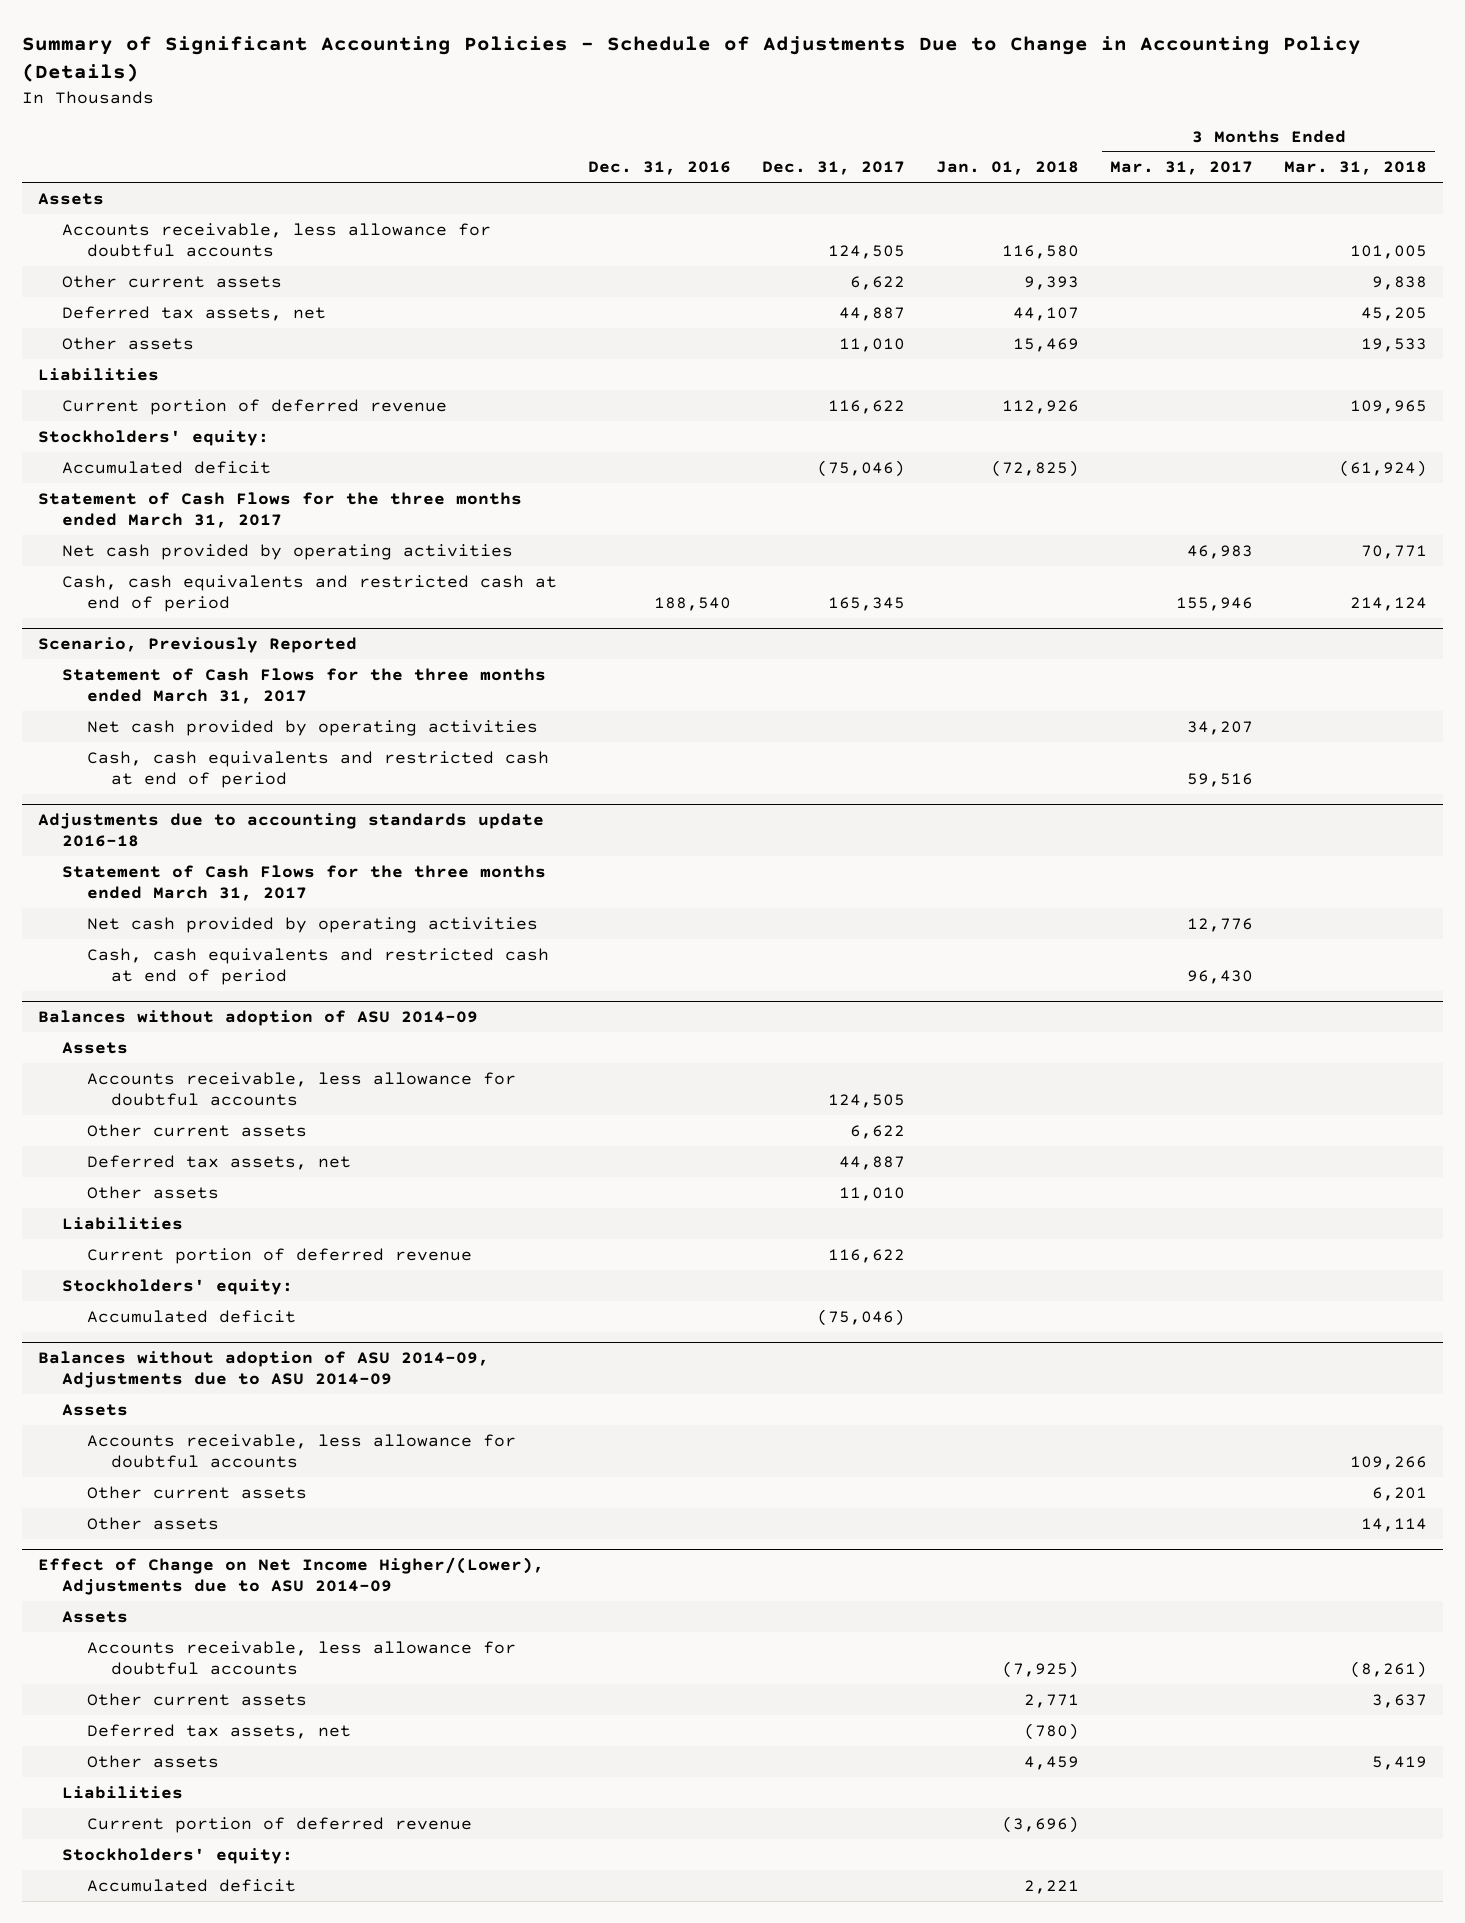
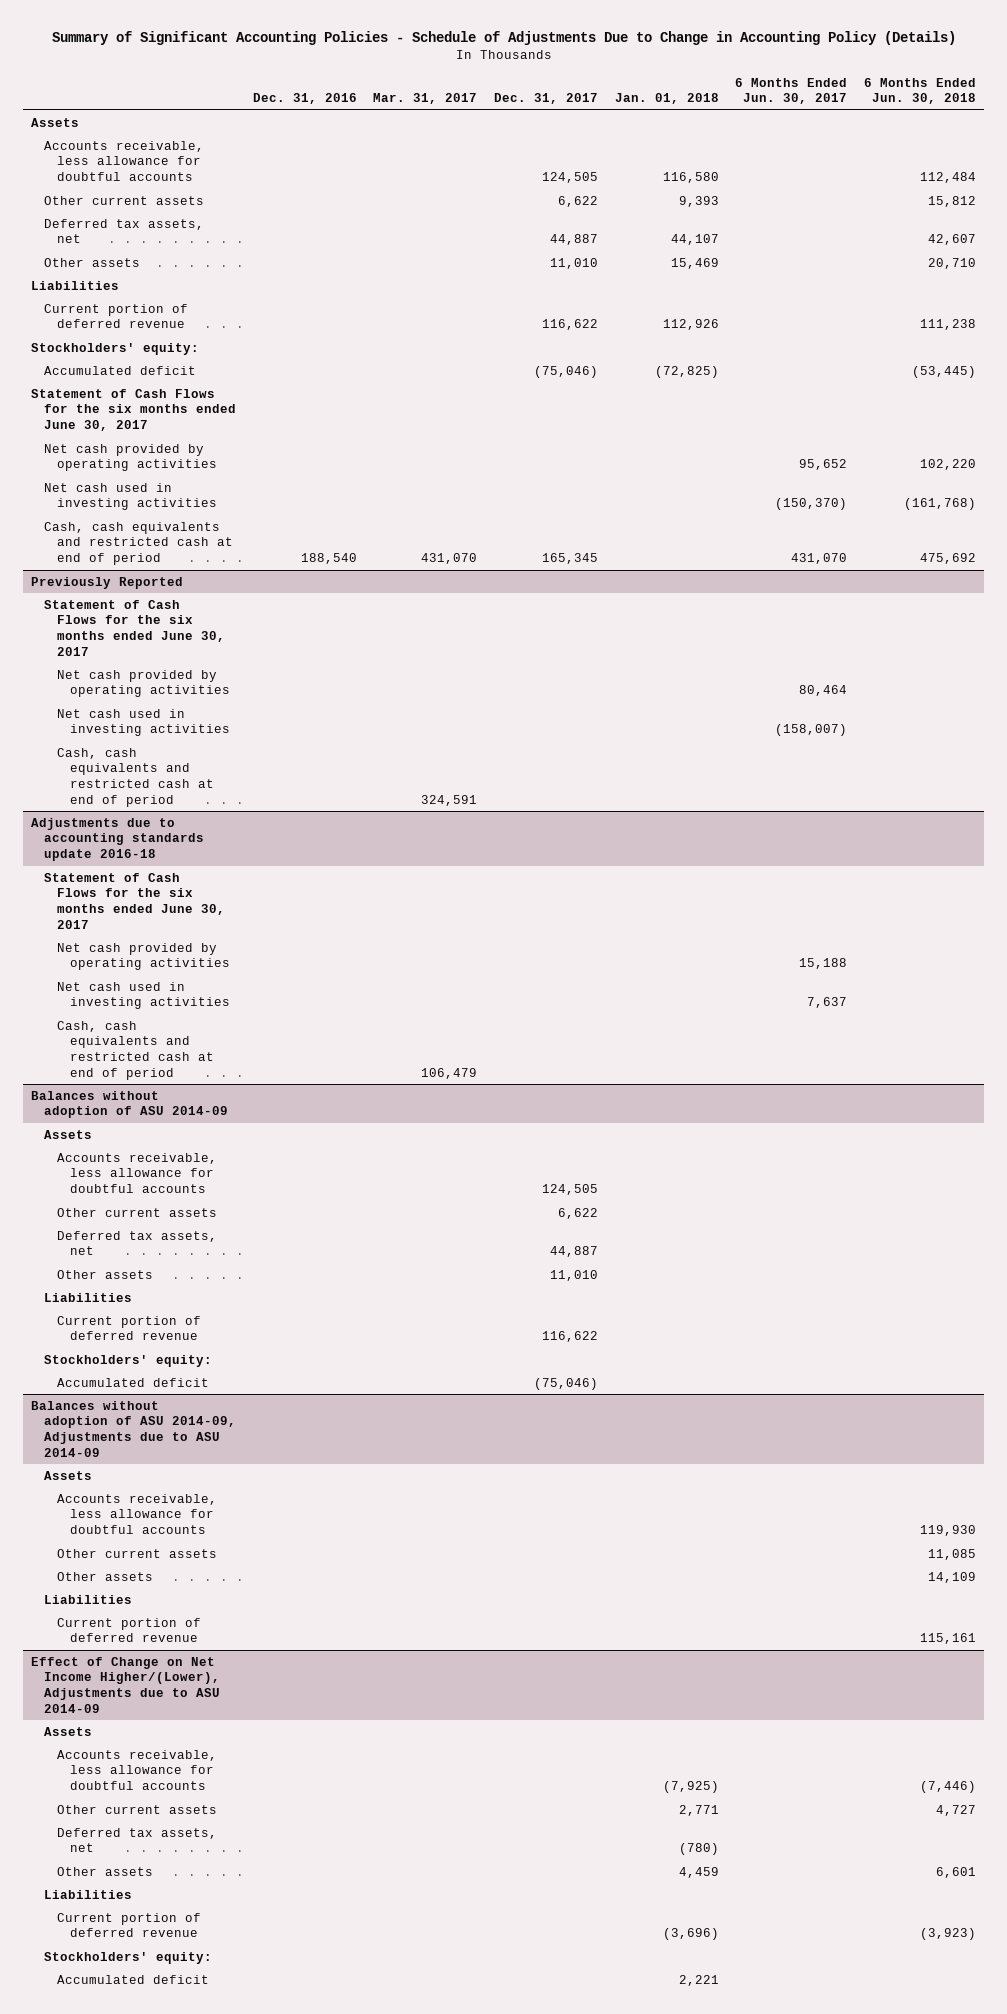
- | Dec. 31, 2016 | Dec. 31, 2017 | Jan. 01, 2018 | 3 Months Ended Mar. 31, 2017 | 3 Months Ended Mar. 31, 2018
+ | Dec. 31, 2016 | Mar. 31, 2017 | Dec. 31, 2017 | Jan. 01, 2018 | 6 Months Ended Jun. 30, 2017 | 6 Months Ended Jun. 30, 2018
- Statement of Cash Flows for the three months ended March 31, 2017
+ Statement of Cash Flows for the six months ended June 30, 2017
+ Net cash used in investing activities | | | | | (150,370) | (161,768)
- Scenario, Previously Reported
- Statement of Cash Flows for the three months ended March 31, 2017
- Net cash provided by operating activities | | | | 34,207 |
- Cash, cash equivalents and restricted cash at end of period | | | | 59,516 |
+ Previously Reported
+ Statement of Cash Flows for the six months ended June 30, 2017
+ Net cash provided by operating activities | | | | | 80,464 |
+ Net cash used in investing activities | | | | | (158,007) |
+ Cash, cash equivalents and restricted cash at end of period | | 324,591 | | | |
@ Adjustments due to accounting standards update 2016-18
- Statement of Cash Flows for the three months ended March 31, 2017
+ Statement of Cash Flows for the six months ended June 30, 2017
+ Net cash used in investing activities | | | | | 7,637 |
@ Balances without adoption of ASU 2014-09, Adjustments due to ASU 2014-09
+ Liabilities
+ Current portion of deferred revenue | | | | | | 115,161

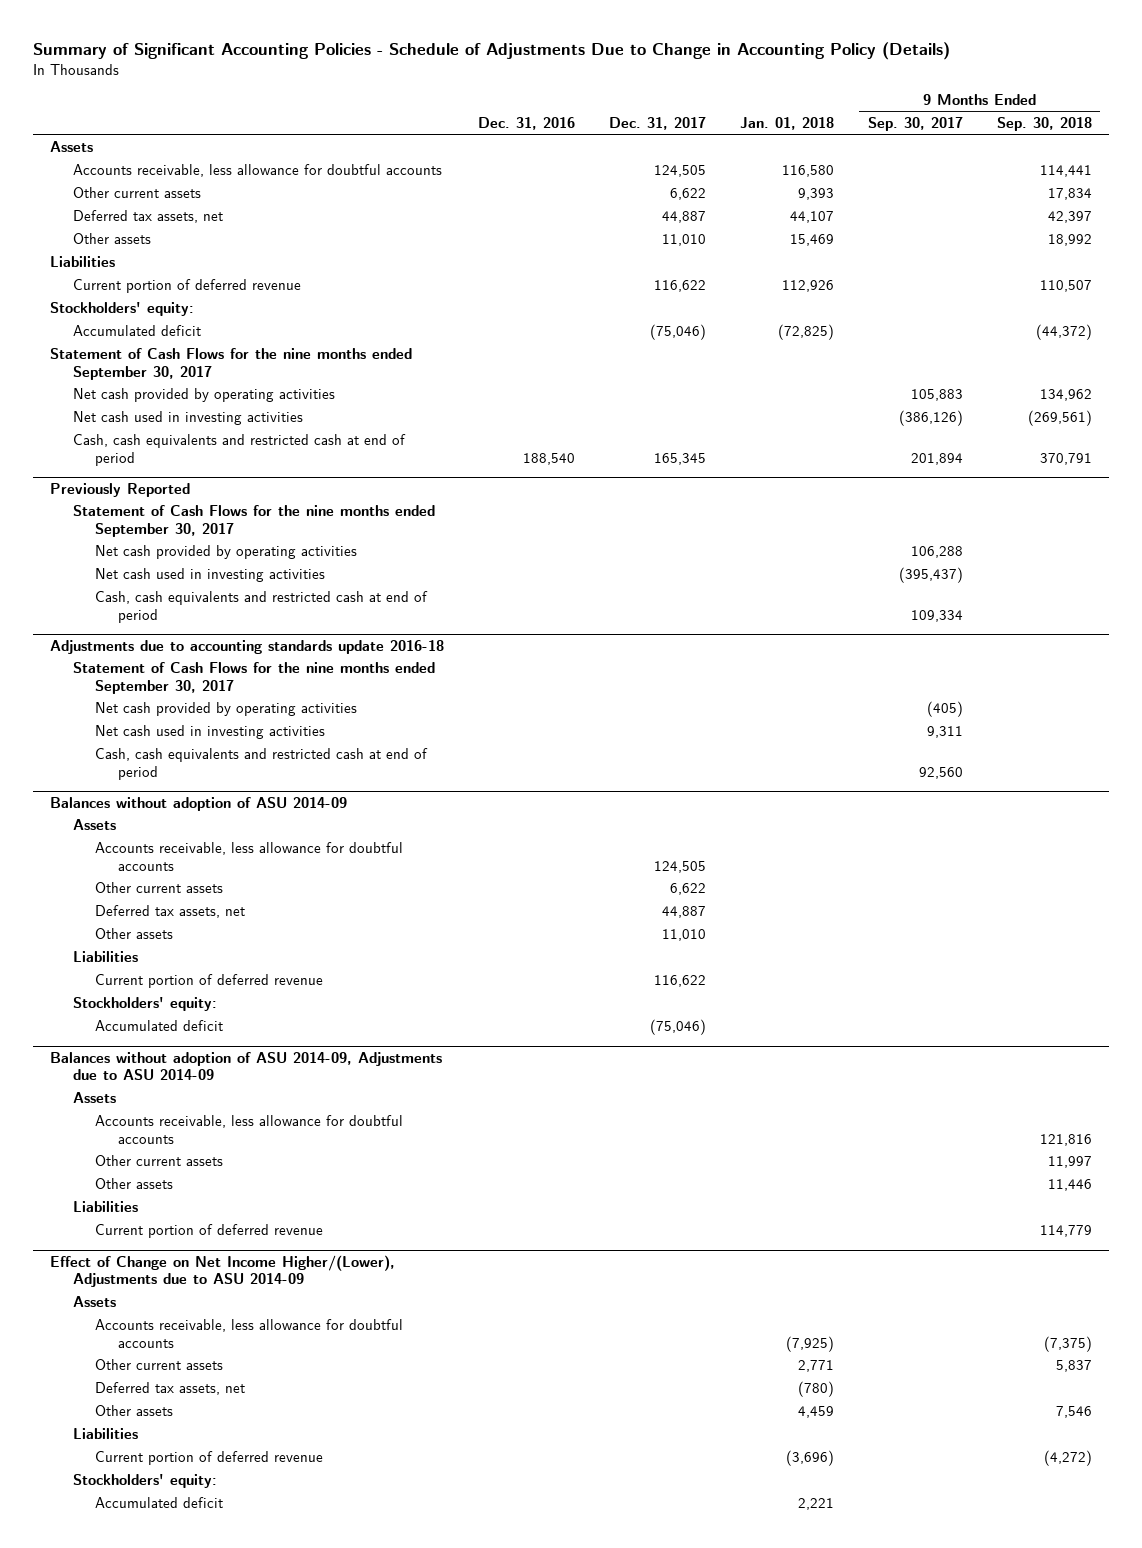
- | Dec. 31, 2016 | Mar. 31, 2017 | Dec. 31, 2017 | Jan. 01, 2018 | 6 Months Ended Jun. 30, 2017 | 6 Months Ended Jun. 30, 2018
+ | Dec. 31, 2016 | Dec. 31, 2017 | Jan. 01, 2018 | 9 Months Ended Sep. 30, 2017 | 9 Months Ended Sep. 30, 2018
- Statement of Cash Flows for the six months ended June 30, 2017
+ Statement of Cash Flows for the nine months ended September 30, 2017
@ Previously Reported
- Statement of Cash Flows for the six months ended June 30, 2017
+ Statement of Cash Flows for the nine months ended September 30, 2017
@ Adjustments due to accounting standards update 2016-18
- Statement of Cash Flows for the six months ended June 30, 2017
+ Statement of Cash Flows for the nine months ended September 30, 2017

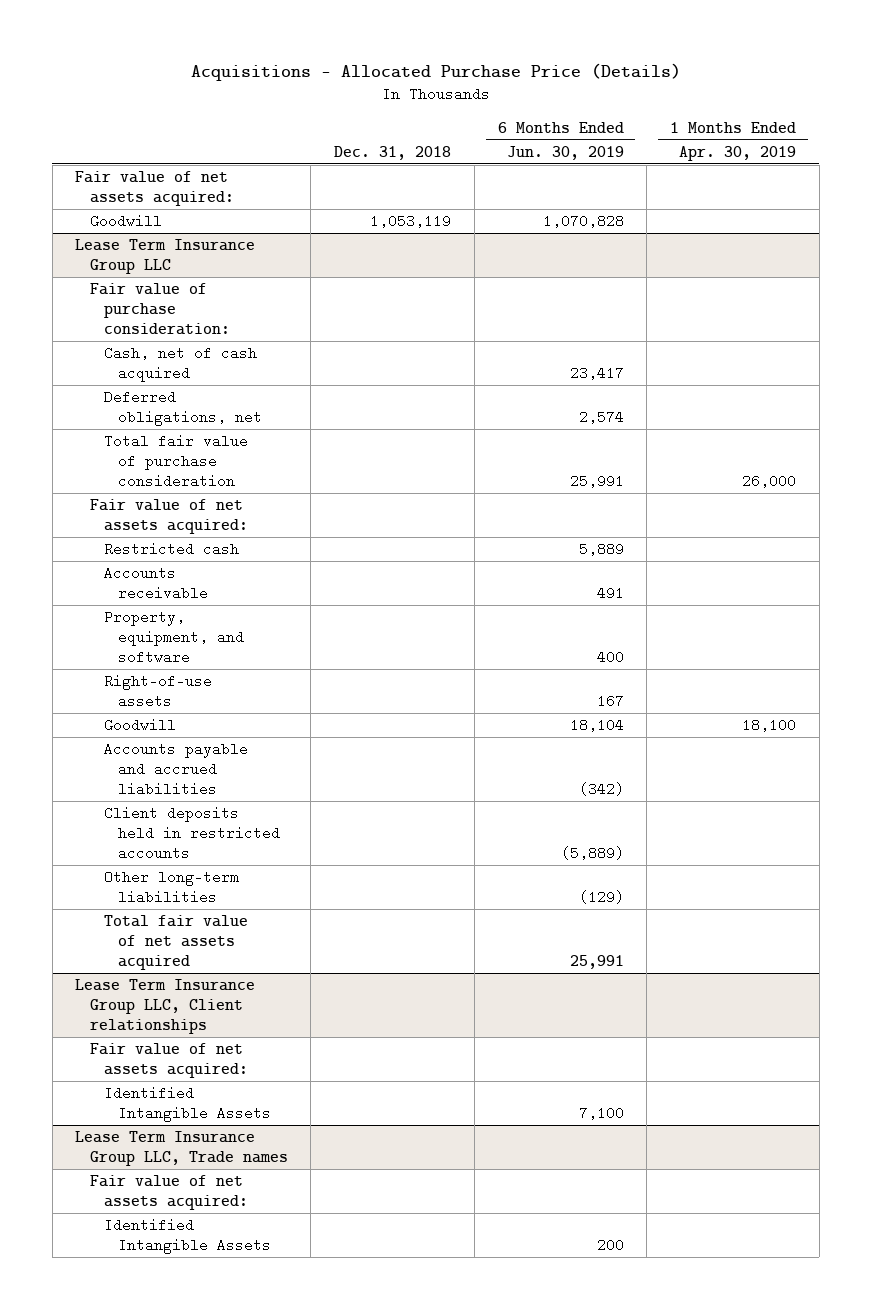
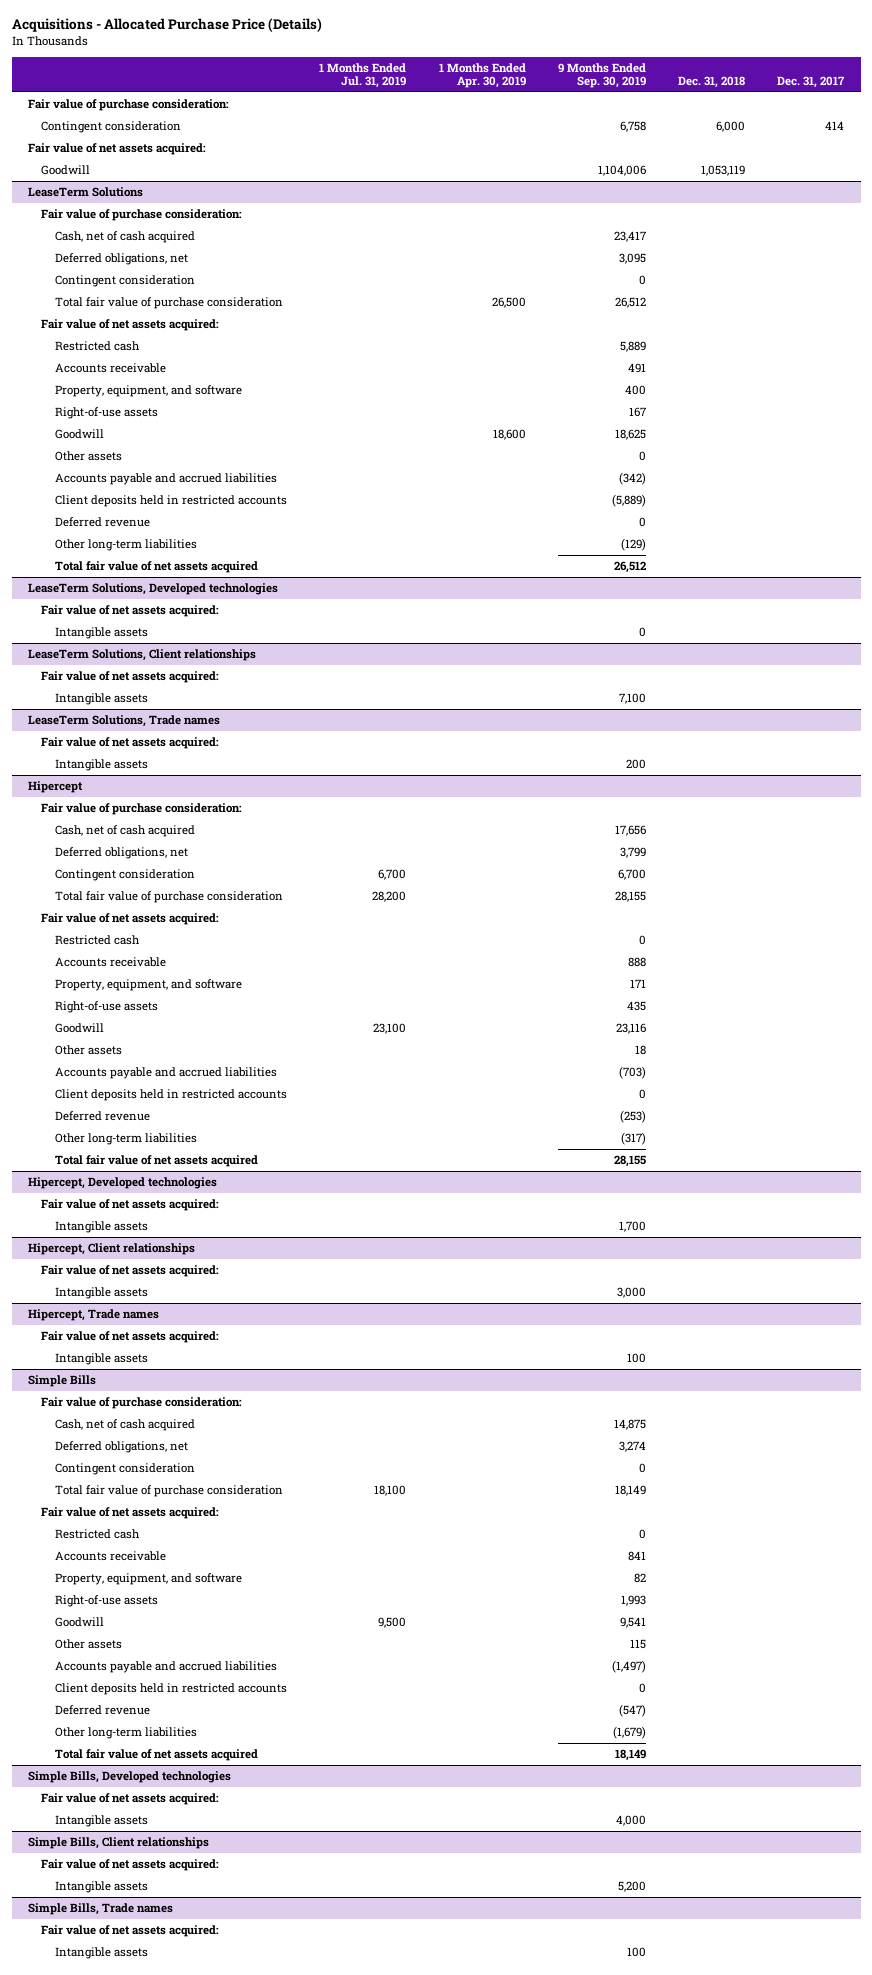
- | Dec. 31, 2018 | 6 Months Ended Jun. 30, 2019 | 1 Months Ended Apr. 30, 2019
+ | 1 Months Ended Jul. 31, 2019 | 1 Months Ended Apr. 30, 2019 | 9 Months Ended Sep. 30, 2019 | Dec. 31, 2018 | Dec. 31, 2017
+ Fair value of purchase consideration:
+ Contingent consideration | | | 6,758 | 6,000 | 414
- Lease Term Insurance Group LLC
+ LeaseTerm Solutions
- Total fair value of purchase consideration | | 25,991 | 26,000
+ Contingent consideration | | | 0 | |
+ Total fair value of purchase consideration | | 26,500 | 26,512 | |
- Goodwill | | 18,104 | 18,100
+ Goodwill | | 18,600 | 18,625 | |
+ Other assets | | | 0 | |
+ Deferred revenue | | | 0 | |
- Lease Term Insurance Group LLC, Client relationships
- Fair value of net assets acquired:
- Identified Intangible Assets | | 7,100 |
- Lease Term Insurance Group LLC, Trade names
- Fair value of net assets acquired:
- Identified Intangible Assets | | 200 |
+ LeaseTerm Solutions, Developed technologies
+ Fair value of net assets acquired:
+ Intangible assets | | | 0 | |
+ LeaseTerm Solutions, Client relationships
+ Fair value of net assets acquired:
+ Intangible assets | | | 7,100 | |
+ LeaseTerm Solutions, Trade names
+ Fair value of net assets acquired:
+ Intangible assets | | | 200 | |
+ Hipercept
+ Fair value of purchase consideration:
+ Cash, net of cash acquired | | | 17,656 | |
+ Deferred obligations, net | | | 3,799 | |
+ Contingent consideration | 6,700 | | 6,700 | |
+ Total fair value of purchase consideration | 28,200 | | 28,155 | |
+ Fair value of net assets acquired:
+ Restricted cash | | | 0 | |
+ Accounts receivable | | | 888 | |
+ Property, equipment, and software | | | 171 | |
+ Right-of-use assets | | | 435 | |
+ Goodwill | 23,100 | | 23,116 | |
+ Other assets | | | 18 | |
+ Accounts payable and accrued liabilities | | | (703) | |
+ Client deposits held in restricted accounts | | | 0 | |
+ Deferred revenue | | | (253) | |
+ Other long-term liabilities | | | (317) | |
+ Total fair value of net assets acquired | | | 28,155 | |
+ Hipercept, Developed technologies
+ Fair value of net assets acquired:
+ Intangible assets | | | 1,700 | |
+ Hipercept, Client relationships
+ Fair value of net assets acquired:
+ Intangible assets | | | 3,000 | |
+ Hipercept, Trade names
+ Fair value of net assets acquired:
+ Intangible assets | | | 100 | |
+ Simple Bills
+ Fair value of purchase consideration:
+ Cash, net of cash acquired | | | 14,875 | |
+ Deferred obligations, net | | | 3,274 | |
+ Contingent consideration | | | 0 | |
+ Total fair value of purchase consideration | 18,100 | | 18,149 | |
+ Fair value of net assets acquired:
+ Restricted cash | | | 0 | |
+ Accounts receivable | | | 841 | |
+ Property, equipment, and software | | | 82 | |
+ Right-of-use assets | | | 1,993 | |
+ Goodwill | 9,500 | | 9,541 | |
+ Other assets | | | 115 | |
+ Accounts payable and accrued liabilities | | | (1,497) | |
+ Client deposits held in restricted accounts | | | 0 | |
+ Deferred revenue | | | (547) | |
+ Other long-term liabilities | | | (1,679) | |
+ Total fair value of net assets acquired | | | 18,149 | |
+ Simple Bills, Developed technologies
+ Fair value of net assets acquired:
+ Intangible assets | | | 4,000 | |
+ Simple Bills, Client relationships
+ Fair value of net assets acquired:
+ Intangible assets | | | 5,200 | |
+ Simple Bills, Trade names
+ Fair value of net assets acquired:
+ Intangible assets | | | 100 | |

